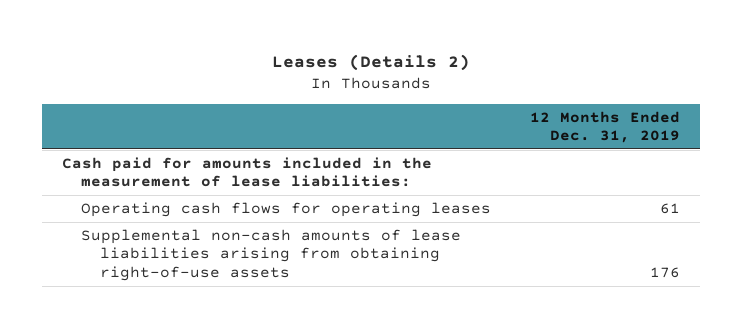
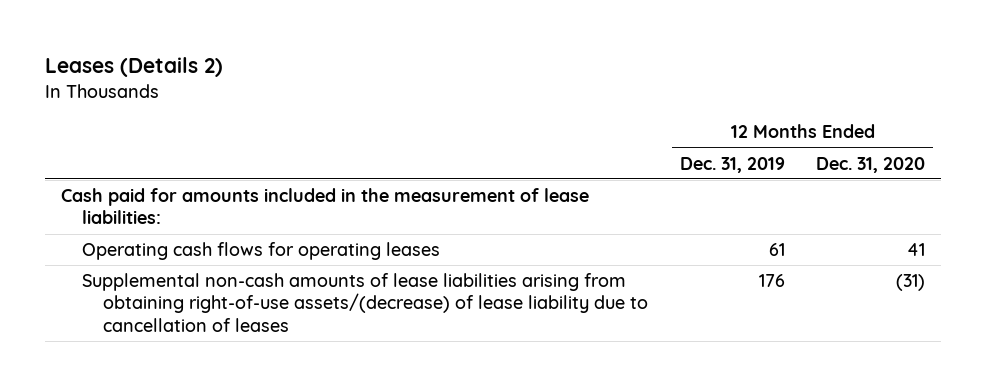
- | 12 Months Ended Dec. 31, 2019
+ | 12 Months Ended Dec. 31, 2019 | 12 Months Ended Dec. 31, 2020
- Supplemental non-cash amounts of lease liabilities arising from obtaining right-of-use assets | 176
+ Supplemental non-cash amounts of lease liabilities arising from obtaining right-of-use assets/(decrease) of lease liability due to cancellation of leases | 176 | (31)

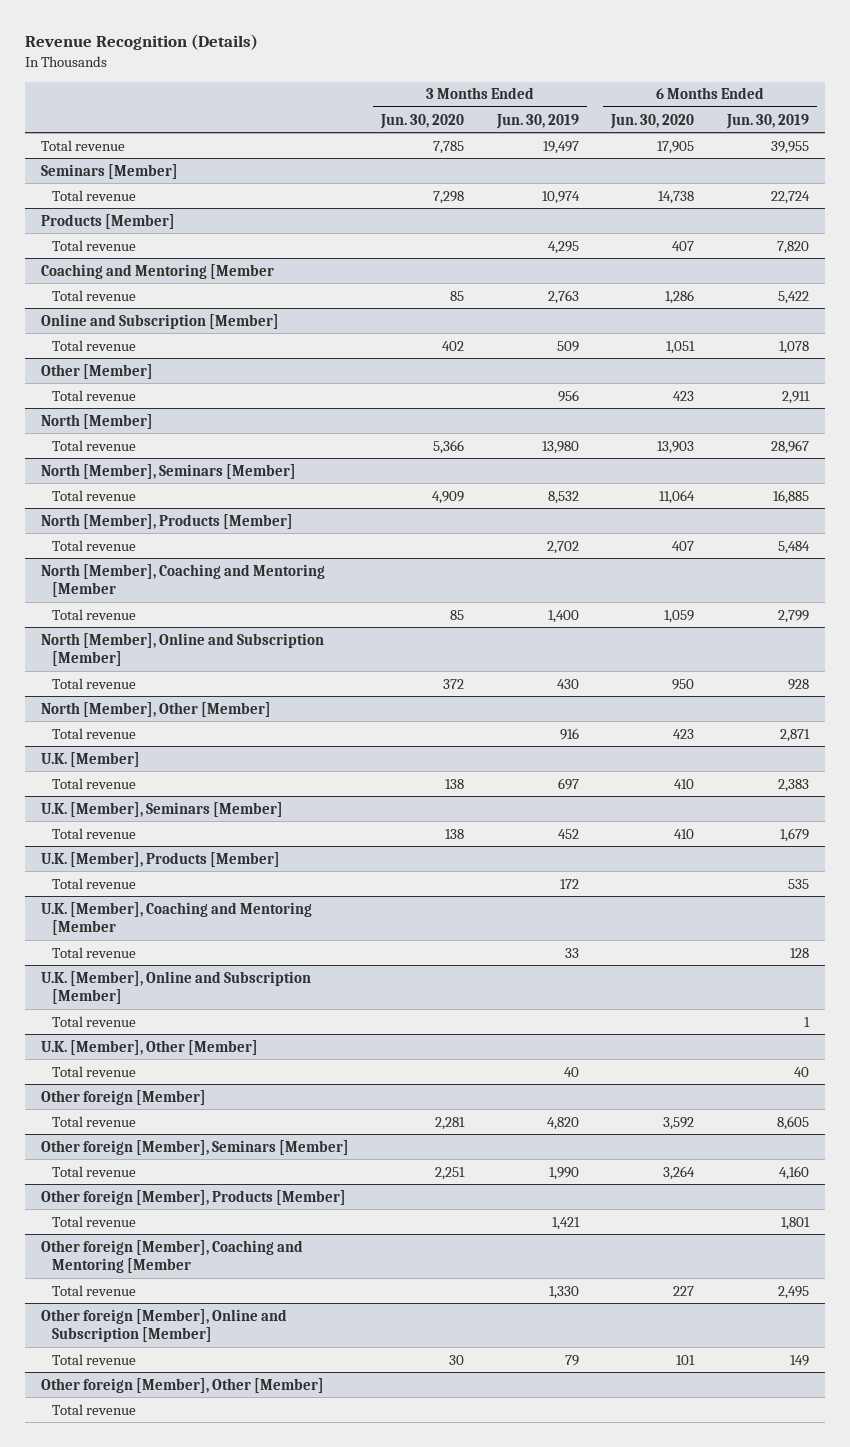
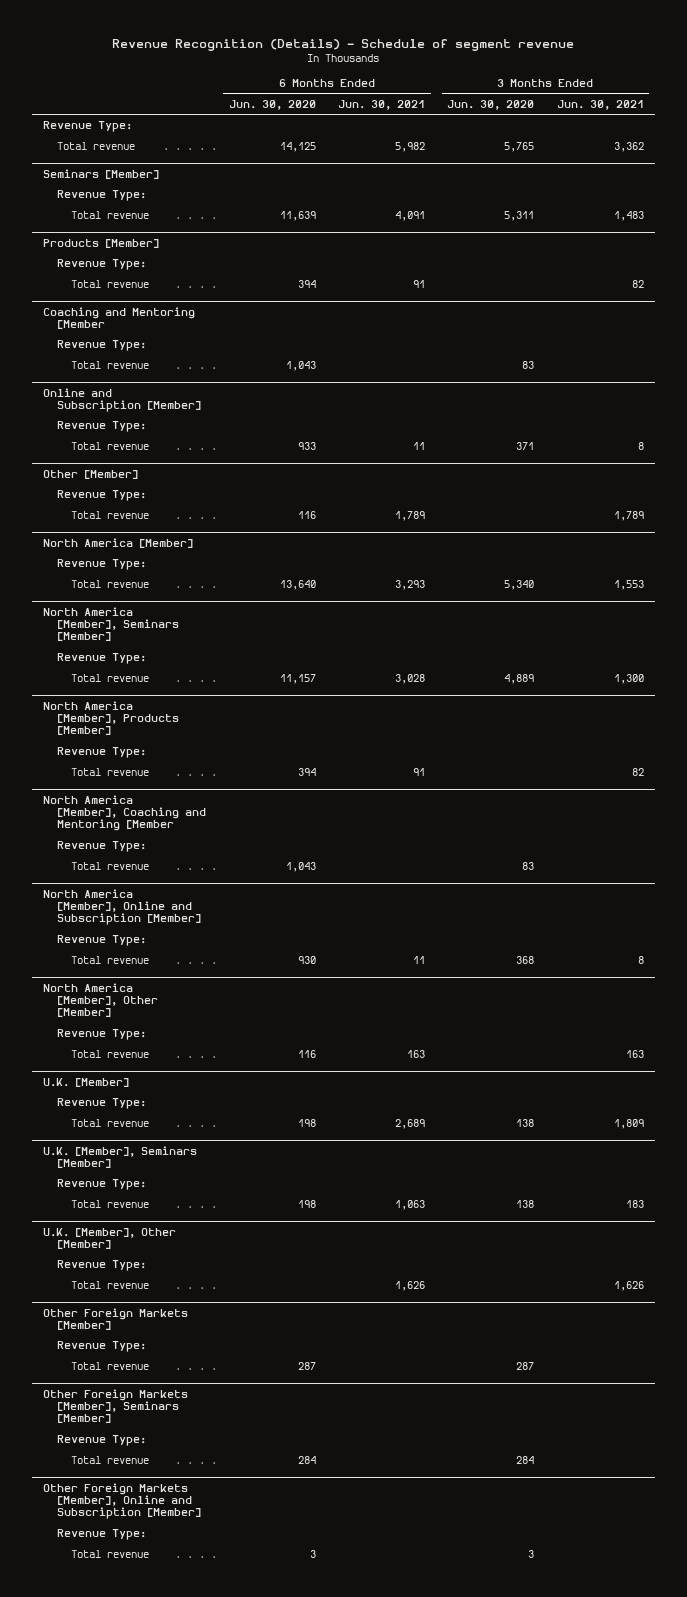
- Revenue Recognition (Details)
+ Revenue Recognition (Details) - Schedule of segment revenue
- | 3 Months Ended Jun. 30, 2020 | 3 Months Ended Jun. 30, 2019 | 6 Months Ended Jun. 30, 2020 | 6 Months Ended Jun. 30, 2019
+ | 6 Months Ended Jun. 30, 2020 | 6 Months Ended Jun. 30, 2021 | 3 Months Ended Jun. 30, 2020 | 3 Months Ended Jun. 30, 2021
- Total revenue | 7,785 | 19,497 | 17,905 | 39,955
+ Revenue Type:
+ Total revenue | 14,125 | 5,982 | 5,765 | 3,362
@ Seminars [Member]
- Total revenue | 7,298 | 10,974 | 14,738 | 22,724
+ Revenue Type:
+ Total revenue | 11,639 | 4,091 | 5,311 | 1,483
@ Products [Member]
- Total revenue | | 4,295 | 407 | 7,820
+ Revenue Type:
+ Total revenue | 394 | 91 | | 82
@ Coaching and Mentoring [Member
- Total revenue | 85 | 2,763 | 1,286 | 5,422
+ Revenue Type:
+ Total revenue | 1,043 | | 83 |
@ Online and Subscription [Member]
- Total revenue | 402 | 509 | 1,051 | 1,078
+ Revenue Type:
+ Total revenue | 933 | 11 | 371 | 8
@ Other [Member]
- Total revenue | | 956 | 423 | 2,911
- North [Member]
- Total revenue | 5,366 | 13,980 | 13,903 | 28,967
- North [Member], Seminars [Member]
- Total revenue | 4,909 | 8,532 | 11,064 | 16,885
- North [Member], Products [Member]
- Total revenue | | 2,702 | 407 | 5,484
- North [Member], Coaching and Mentoring [Member
- Total revenue | 85 | 1,400 | 1,059 | 2,799
- North [Member], Online and Subscription [Member]
- Total revenue | 372 | 430 | 950 | 928
- North [Member], Other [Member]
- Total revenue | | 916 | 423 | 2,871
@ Other [Member]
+ Revenue Type:
+ Total revenue | 116 | 1,789 | | 1,789
+ North America [Member]
+ Revenue Type:
+ Total revenue | 13,640 | 3,293 | 5,340 | 1,553
+ North America [Member], Seminars [Member]
+ Revenue Type:
+ Total revenue | 11,157 | 3,028 | 4,889 | 1,300
+ North America [Member], Products [Member]
+ Revenue Type:
+ Total revenue | 394 | 91 | | 82
+ North America [Member], Coaching and Mentoring [Member
+ Revenue Type:
+ Total revenue | 1,043 | | 83 |
+ North America [Member], Online and Subscription [Member]
+ Revenue Type:
+ Total revenue | 930 | 11 | 368 | 8
+ North America [Member], Other [Member]
+ Revenue Type:
+ Total revenue | 116 | 163 | | 163
@ U.K. [Member]
- Total revenue | 138 | 697 | 410 | 2,383
+ Revenue Type:
+ Total revenue | 198 | 2,689 | 138 | 1,809
@ U.K. [Member], Seminars [Member]
- Total revenue | 138 | 452 | 410 | 1,679
- U.K. [Member], Products [Member]
- Total revenue | | 172 | | 535
- U.K. [Member], Coaching and Mentoring [Member
- Total revenue | | 33 | | 128
- U.K. [Member], Online and Subscription [Member]
- Total revenue | | | | 1
@ U.K. [Member], Seminars [Member]
+ Revenue Type:
+ Total revenue | 198 | 1,063 | 138 | 183
@ U.K. [Member], Other [Member]
- Total revenue | | 40 | | 40
- Other foreign [Member]
- Total revenue | 2,281 | 4,820 | 3,592 | 8,605
- Other foreign [Member], Seminars [Member]
- Total revenue | 2,251 | 1,990 | 3,264 | 4,160
- Other foreign [Member], Products [Member]
- Total revenue | | 1,421 | | 1,801
- Other foreign [Member], Coaching and Mentoring [Member
- Total revenue | | 1,330 | 227 | 2,495
- Other foreign [Member], Online and Subscription [Member]
- Total revenue | 30 | 79 | 101 | 149
- Other foreign [Member], Other [Member]
@ U.K. [Member], Other [Member]
+ Revenue Type:
+ Other Foreign Markets [Member]
+ Revenue Type:
+ Total revenue | 287 | | 287 |
+ Other Foreign Markets [Member], Seminars [Member]
+ Revenue Type:
+ Total revenue | 284 | | 284 |
+ Other Foreign Markets [Member], Online and Subscription [Member]
+ Revenue Type:
+ Total revenue | 3 | | 3 |

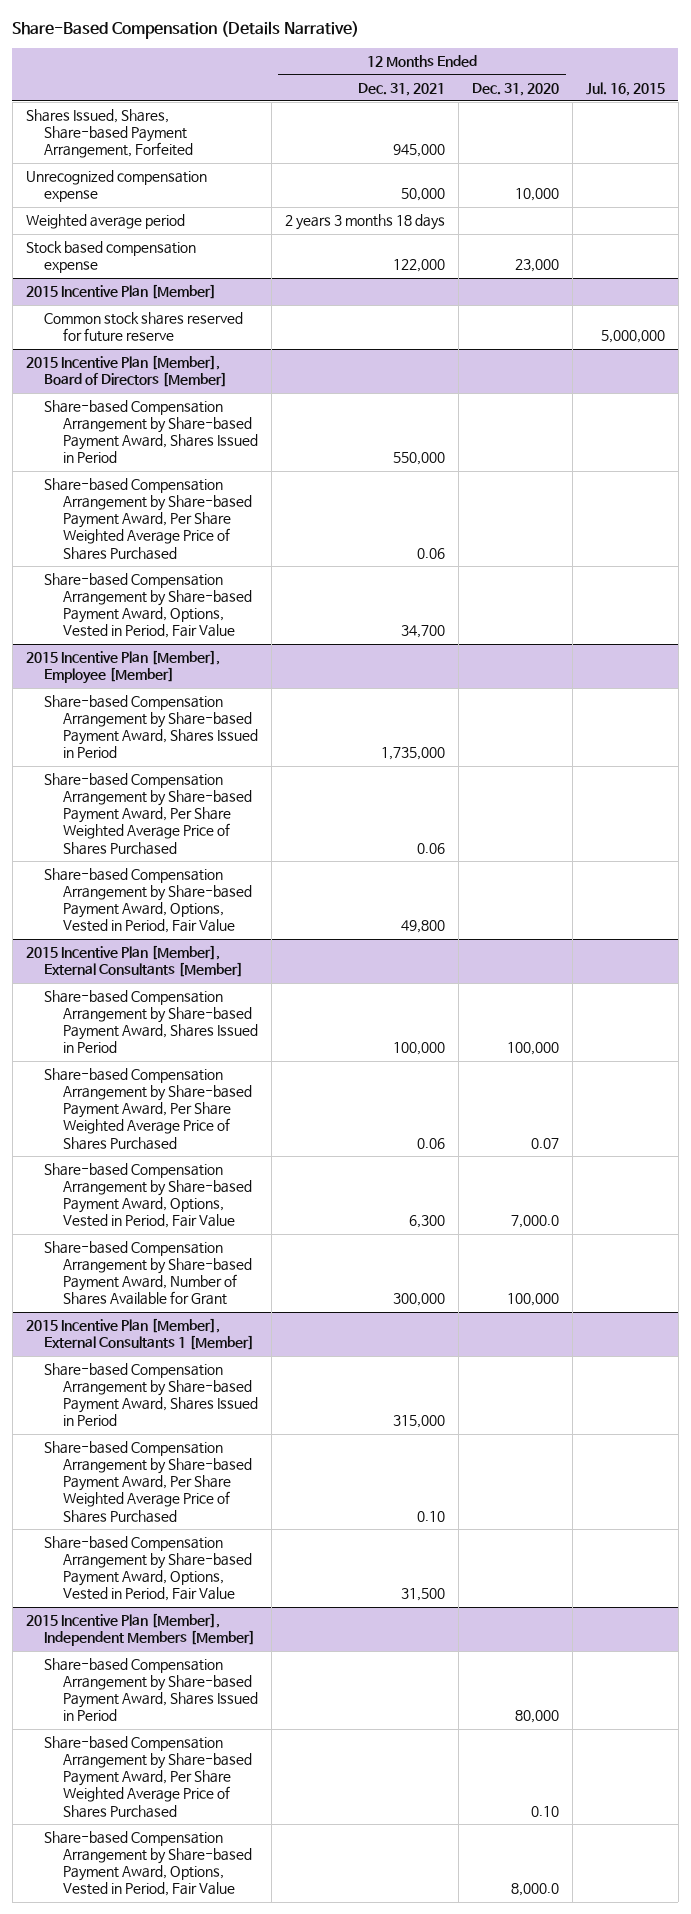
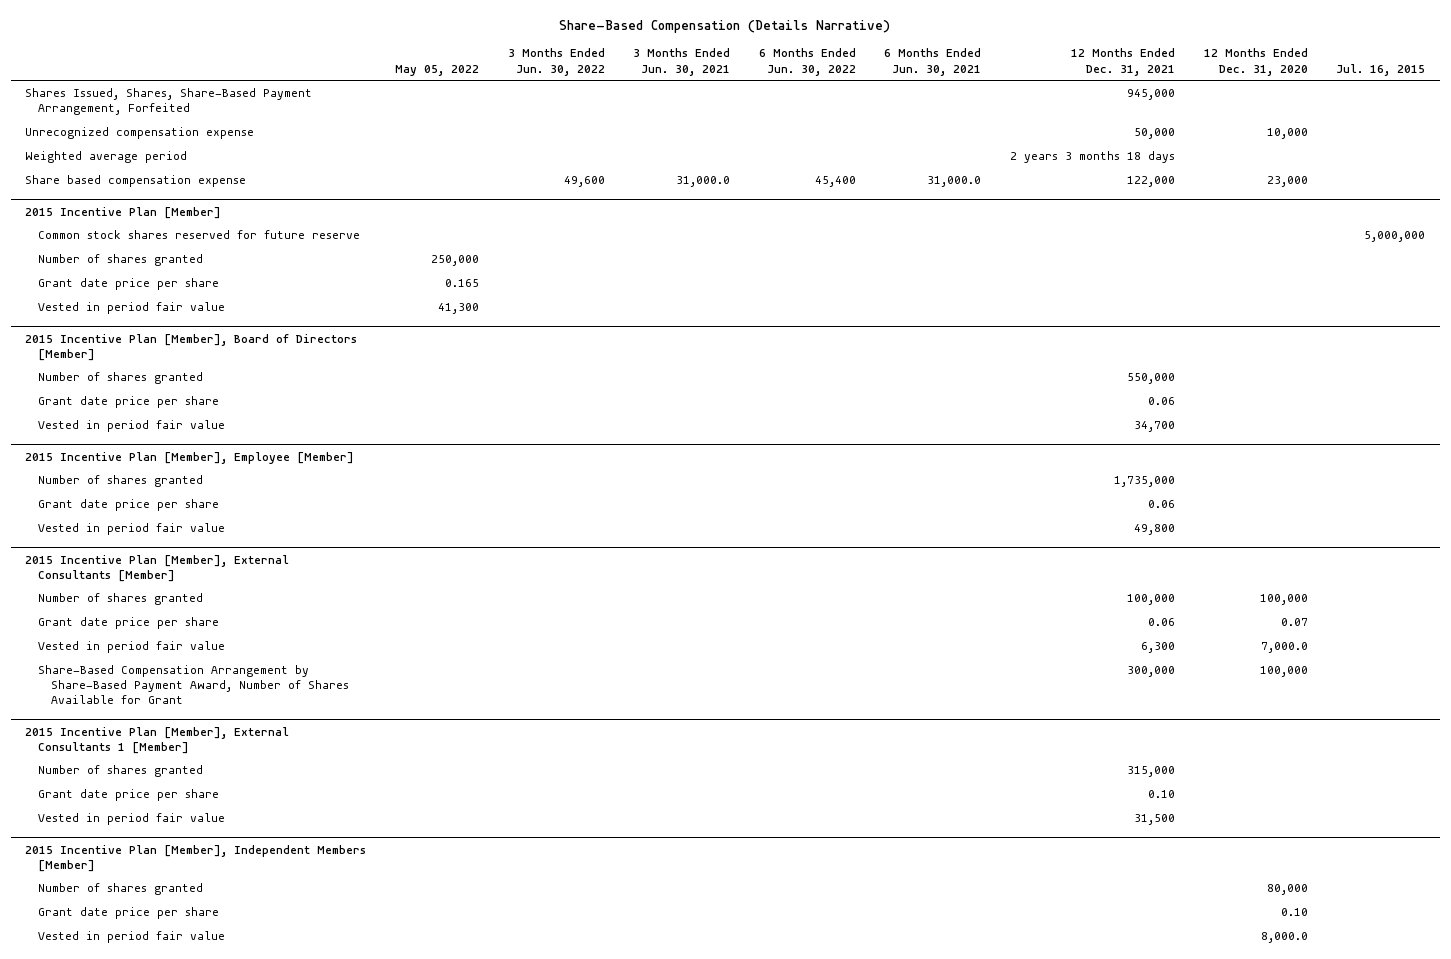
- | 12 Months Ended Dec. 31, 2021 | 12 Months Ended Dec. 31, 2020 | Jul. 16, 2015
+ | May 05, 2022 | 3 Months Ended Jun. 30, 2022 | 3 Months Ended Jun. 30, 2021 | 6 Months Ended Jun. 30, 2022 | 6 Months Ended Jun. 30, 2021 | 12 Months Ended Dec. 31, 2021 | 12 Months Ended Dec. 31, 2020 | Jul. 16, 2015
- Shares Issued, Shares, Share-based Payment Arrangement, Forfeited | 945,000 | |
+ Shares Issued, Shares, Share-Based Payment Arrangement, Forfeited | | | | | | 945,000 | |
- Stock based compensation expense | 122,000 | 23,000 |
+ Share based compensation expense | | 49,600 | 31,000.0 | 45,400 | 31,000.0 | 122,000 | 23,000 |
@ 2015 Incentive Plan [Member]
+ Number of shares granted | 250,000 | | | | | | |
+ Grant date price per share | 0.165 | | | | | | |
+ Vested in period fair value | 41,300 | | | | | | |
@ 2015 Incentive Plan [Member], Board of Directors [Member]
- Share-based Compensation Arrangement by Share-based Payment Award, Shares Issued in Period | 550,000 | |
- Share-based Compensation Arrangement by Share-based Payment Award, Per Share Weighted Average Price of Shares Purchased | 0.06 | |
- Share-based Compensation Arrangement by Share-based Payment Award, Options, Vested in Period, Fair Value | 34,700 | |
+ Number of shares granted | | | | | | 550,000 | |
+ Grant date price per share | | | | | | 0.06 | |
+ Vested in period fair value | | | | | | 34,700 | |
@ 2015 Incentive Plan [Member], Employee [Member]
- Share-based Compensation Arrangement by Share-based Payment Award, Shares Issued in Period | 1,735,000 | |
- Share-based Compensation Arrangement by Share-based Payment Award, Per Share Weighted Average Price of Shares Purchased | 0.06 | |
- Share-based Compensation Arrangement by Share-based Payment Award, Options, Vested in Period, Fair Value | 49,800 | |
+ Number of shares granted | | | | | | 1,735,000 | |
+ Grant date price per share | | | | | | 0.06 | |
+ Vested in period fair value | | | | | | 49,800 | |
@ 2015 Incentive Plan [Member], External Consultants [Member]
- Share-based Compensation Arrangement by Share-based Payment Award, Shares Issued in Period | 100,000 | 100,000 |
- Share-based Compensation Arrangement by Share-based Payment Award, Per Share Weighted Average Price of Shares Purchased | 0.06 | 0.07 |
- Share-based Compensation Arrangement by Share-based Payment Award, Options, Vested in Period, Fair Value | 6,300 | 7,000.0 |
- Share-based Compensation Arrangement by Share-based Payment Award, Number of Shares Available for Grant | 300,000 | 100,000 |
+ Number of shares granted | | | | | | 100,000 | 100,000 |
+ Grant date price per share | | | | | | 0.06 | 0.07 |
+ Vested in period fair value | | | | | | 6,300 | 7,000.0 |
+ Share-Based Compensation Arrangement by Share-Based Payment Award, Number of Shares Available for Grant | | | | | | 300,000 | 100,000 |
@ 2015 Incentive Plan [Member], External Consultants 1 [Member]
- Share-based Compensation Arrangement by Share-based Payment Award, Shares Issued in Period | 315,000 | |
- Share-based Compensation Arrangement by Share-based Payment Award, Per Share Weighted Average Price of Shares Purchased | 0.10 | |
- Share-based Compensation Arrangement by Share-based Payment Award, Options, Vested in Period, Fair Value | 31,500 | |
+ Number of shares granted | | | | | | 315,000 | |
+ Grant date price per share | | | | | | 0.10 | |
+ Vested in period fair value | | | | | | 31,500 | |
@ 2015 Incentive Plan [Member], Independent Members [Member]
- Share-based Compensation Arrangement by Share-based Payment Award, Shares Issued in Period | | 80,000 |
- Share-based Compensation Arrangement by Share-based Payment Award, Per Share Weighted Average Price of Shares Purchased | | 0.10 |
- Share-based Compensation Arrangement by Share-based Payment Award, Options, Vested in Period, Fair Value | | 8,000.0 |
+ Number of shares granted | | | | | | | 80,000 |
+ Grant date price per share | | | | | | | 0.10 |
+ Vested in period fair value | | | | | | | 8,000.0 |

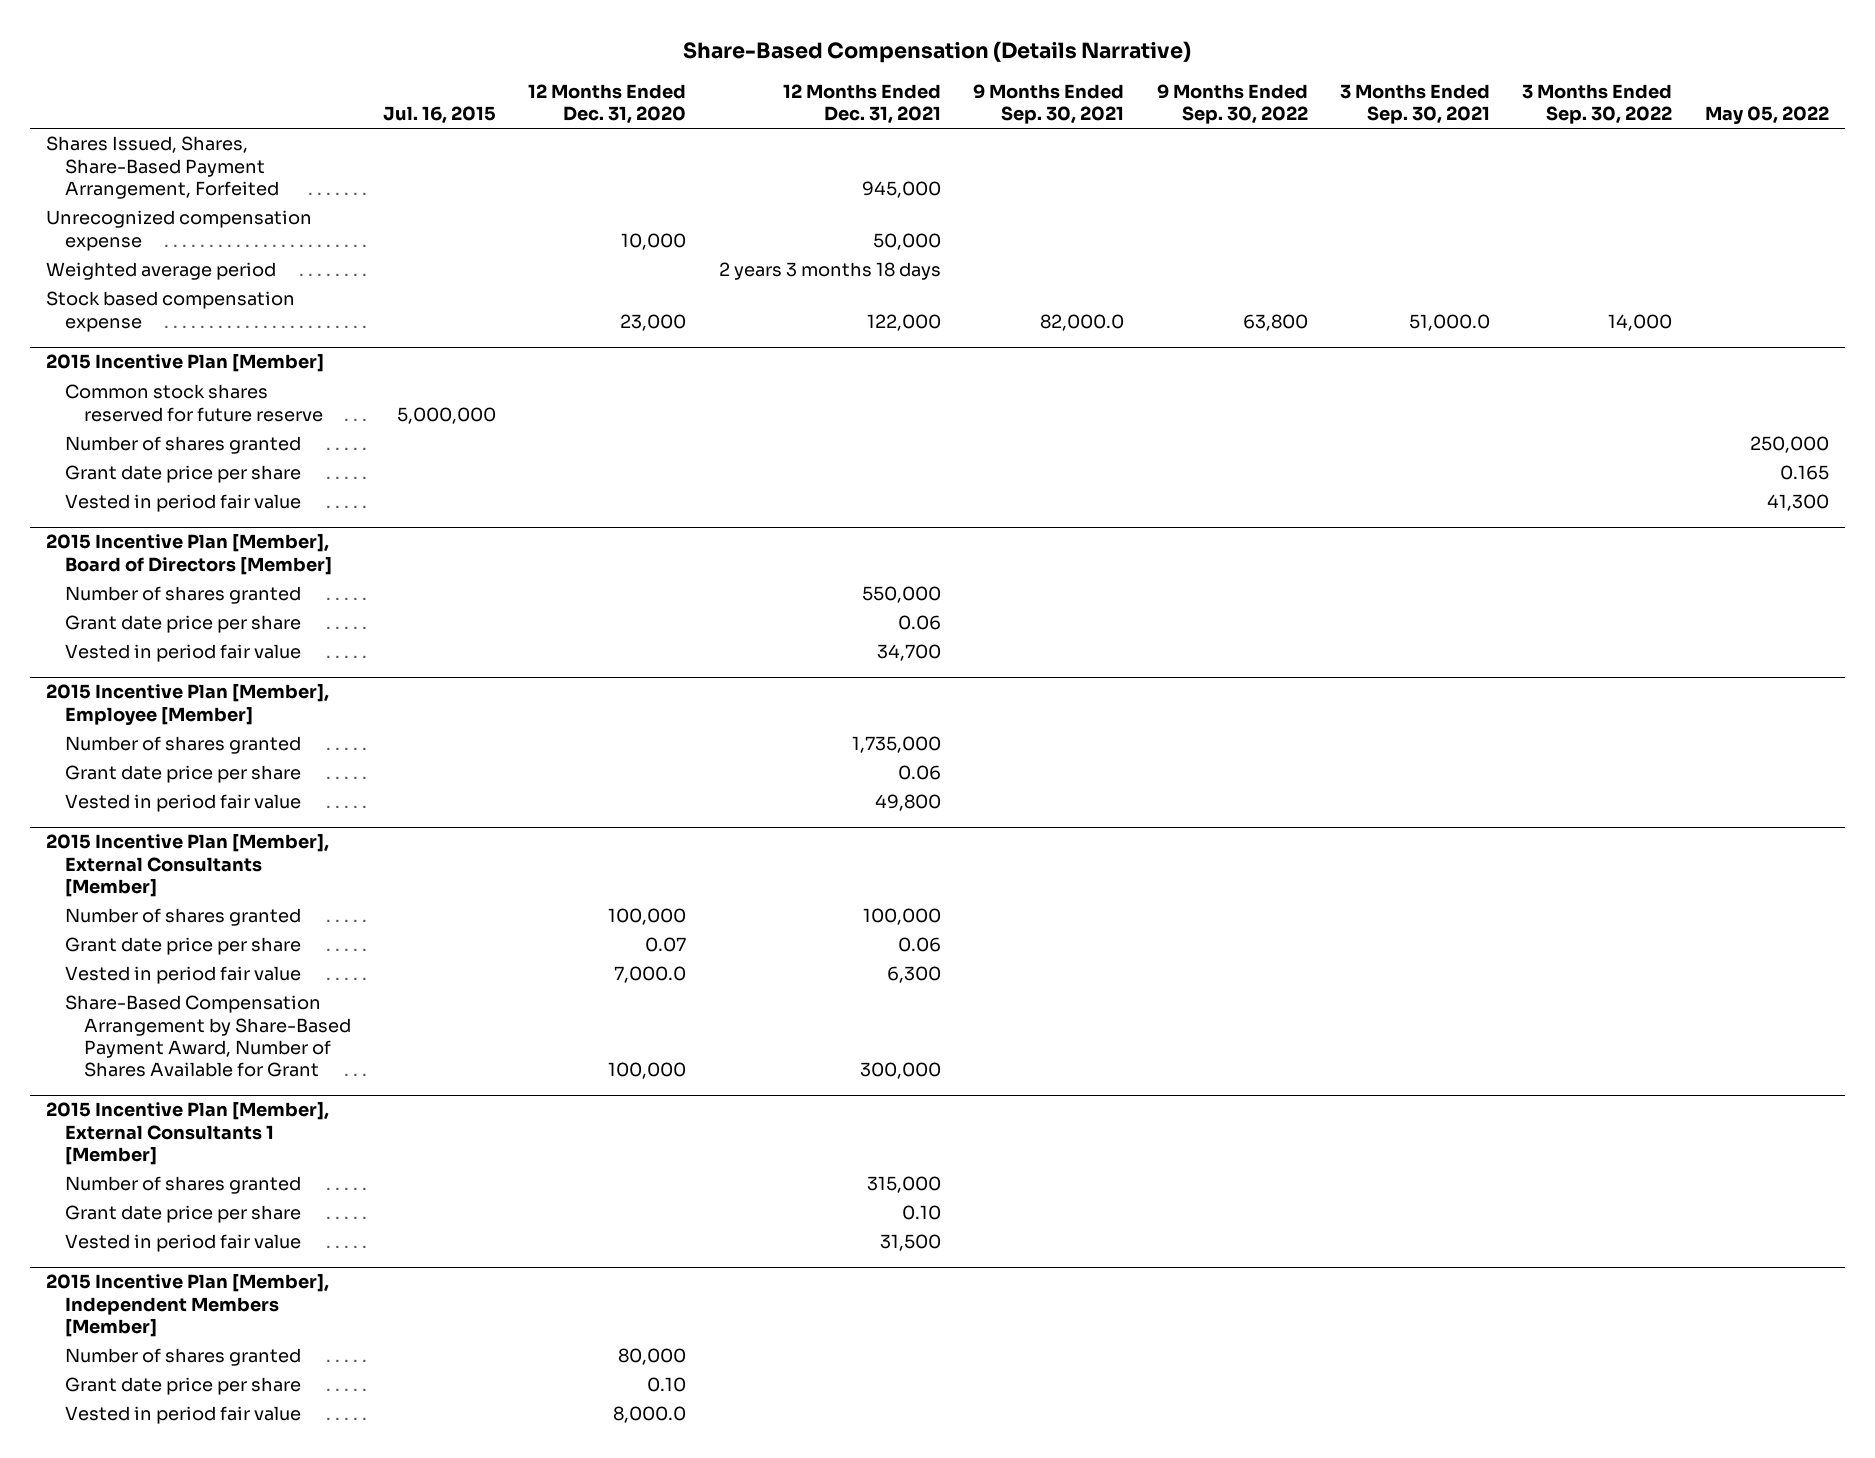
- | May 05, 2022 | 3 Months Ended Jun. 30, 2022 | 3 Months Ended Jun. 30, 2021 | 6 Months Ended Jun. 30, 2022 | 6 Months Ended Jun. 30, 2021 | 12 Months Ended Dec. 31, 2021 | 12 Months Ended Dec. 31, 2020 | Jul. 16, 2015
+ | Jul. 16, 2015 | 12 Months Ended Dec. 31, 2020 | 12 Months Ended Dec. 31, 2021 | 9 Months Ended Sep. 30, 2021 | 9 Months Ended Sep. 30, 2022 | 3 Months Ended Sep. 30, 2021 | 3 Months Ended Sep. 30, 2022 | May 05, 2022
- Share based compensation expense | | 49,600 | 31,000.0 | 45,400 | 31,000.0 | 122,000 | 23,000 |
+ Stock based compensation expense | | 23,000 | 122,000 | 82,000.0 | 63,800 | 51,000.0 | 14,000 |

